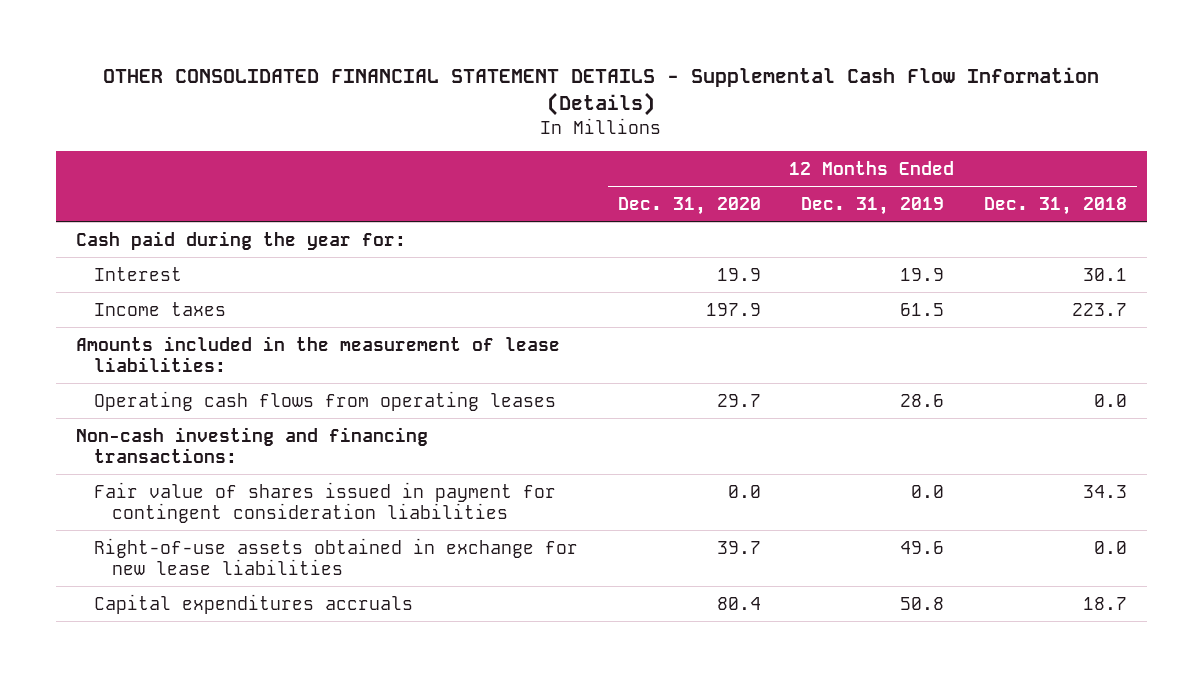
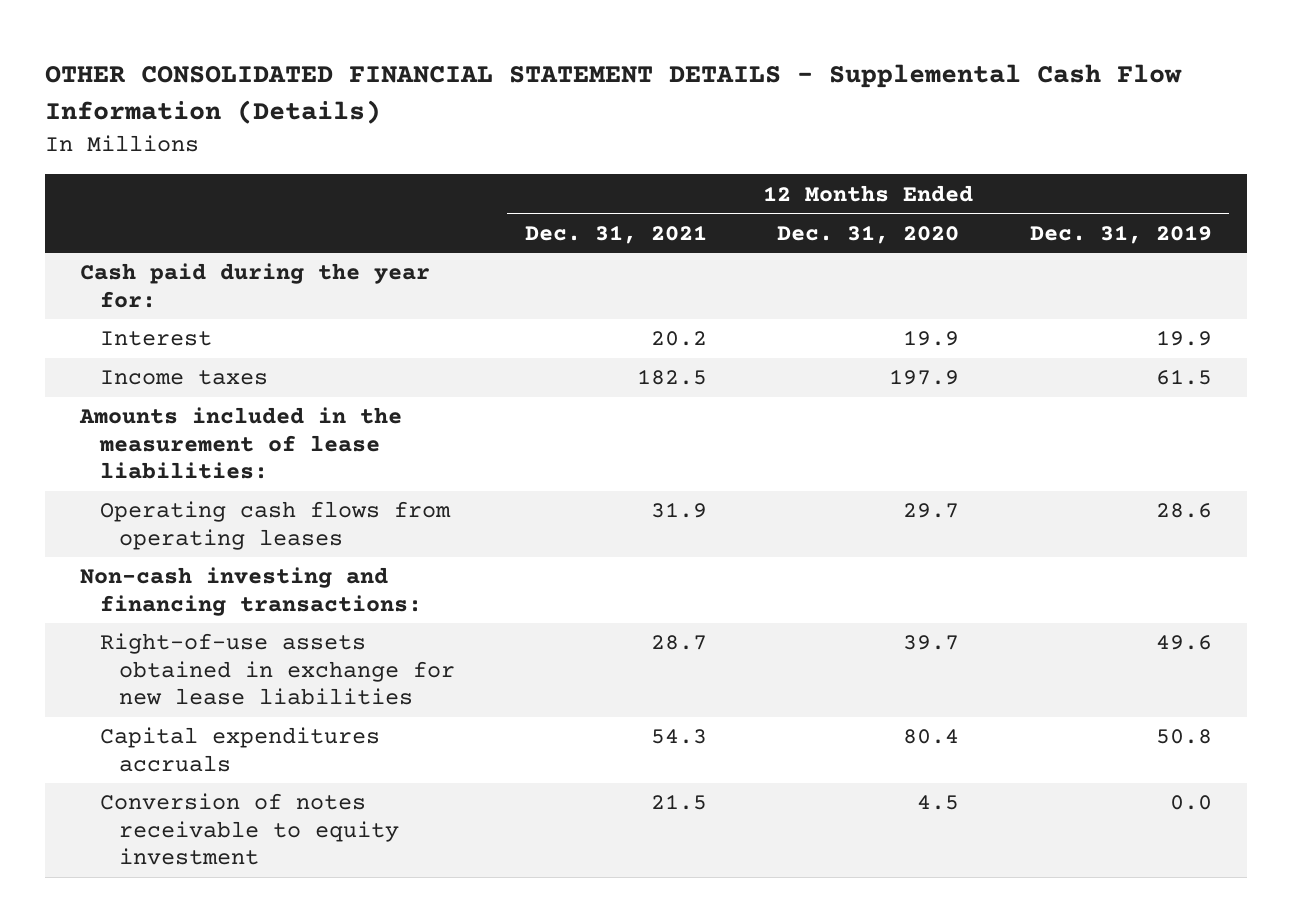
- | 12 Months Ended Dec. 31, 2020 | 12 Months Ended Dec. 31, 2019 | 12 Months Ended Dec. 31, 2018
+ | 12 Months Ended Dec. 31, 2021 | 12 Months Ended Dec. 31, 2020 | 12 Months Ended Dec. 31, 2019
- Fair value of shares issued in payment for contingent consideration liabilities | 0.0 | 0.0 | 34.3
+ Conversion of notes receivable to equity investment | 21.5 | 4.5 | 0.0

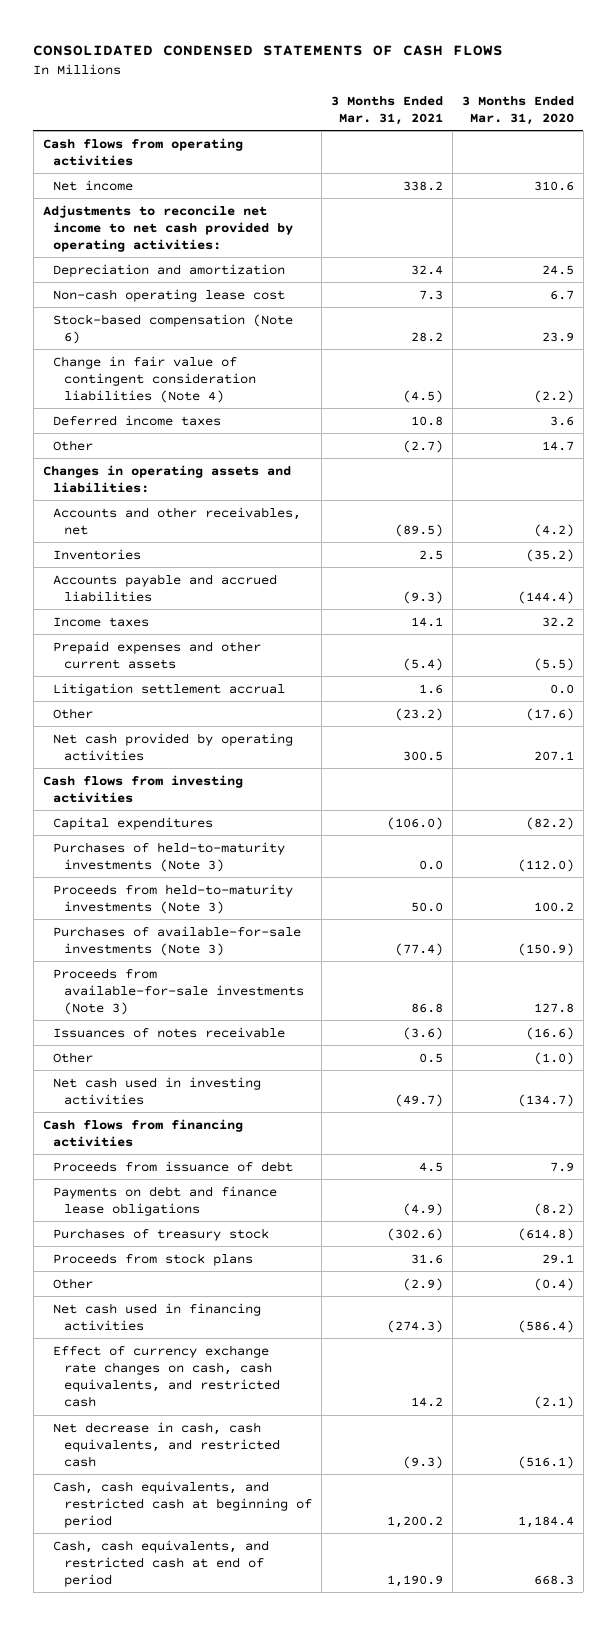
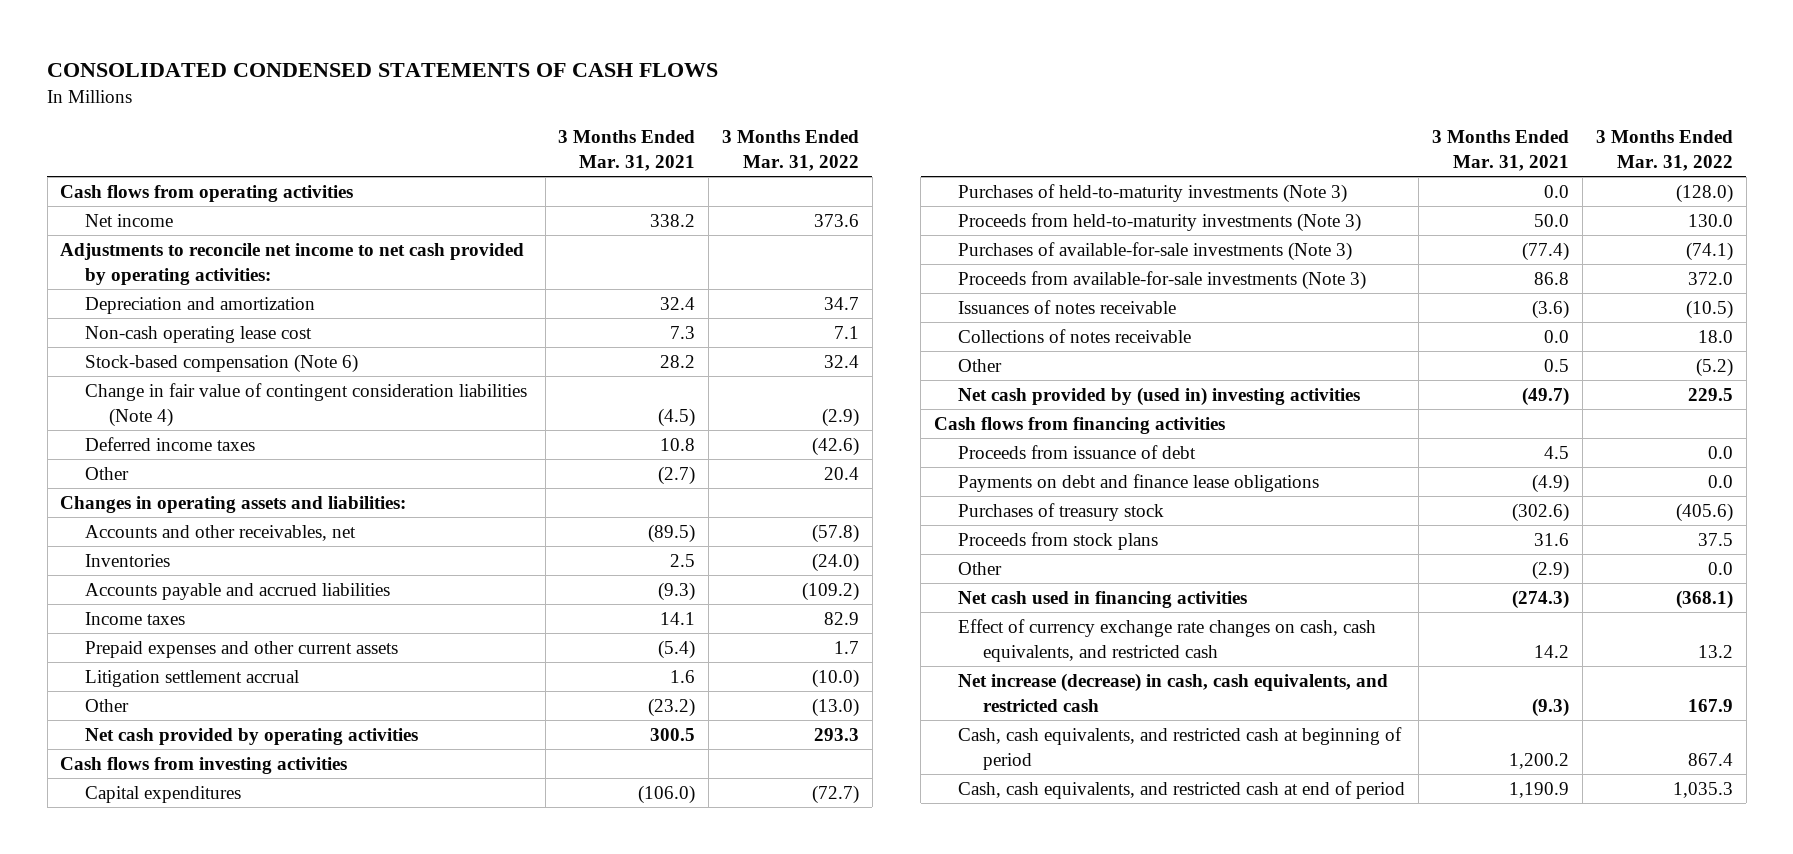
- | 3 Months Ended Mar. 31, 2021 | 3 Months Ended Mar. 31, 2020
+ | 3 Months Ended Mar. 31, 2021 | 3 Months Ended Mar. 31, 2022
+ Collections of notes receivable | 0.0 | 18.0
- Net cash used in investing activities | (49.7) | (134.7)
+ Net cash provided by (used in) investing activities | (49.7) | 229.5
- Net decrease in cash, cash equivalents, and restricted cash | (9.3) | (516.1)
+ Net increase (decrease) in cash, cash equivalents, and restricted cash | (9.3) | 167.9

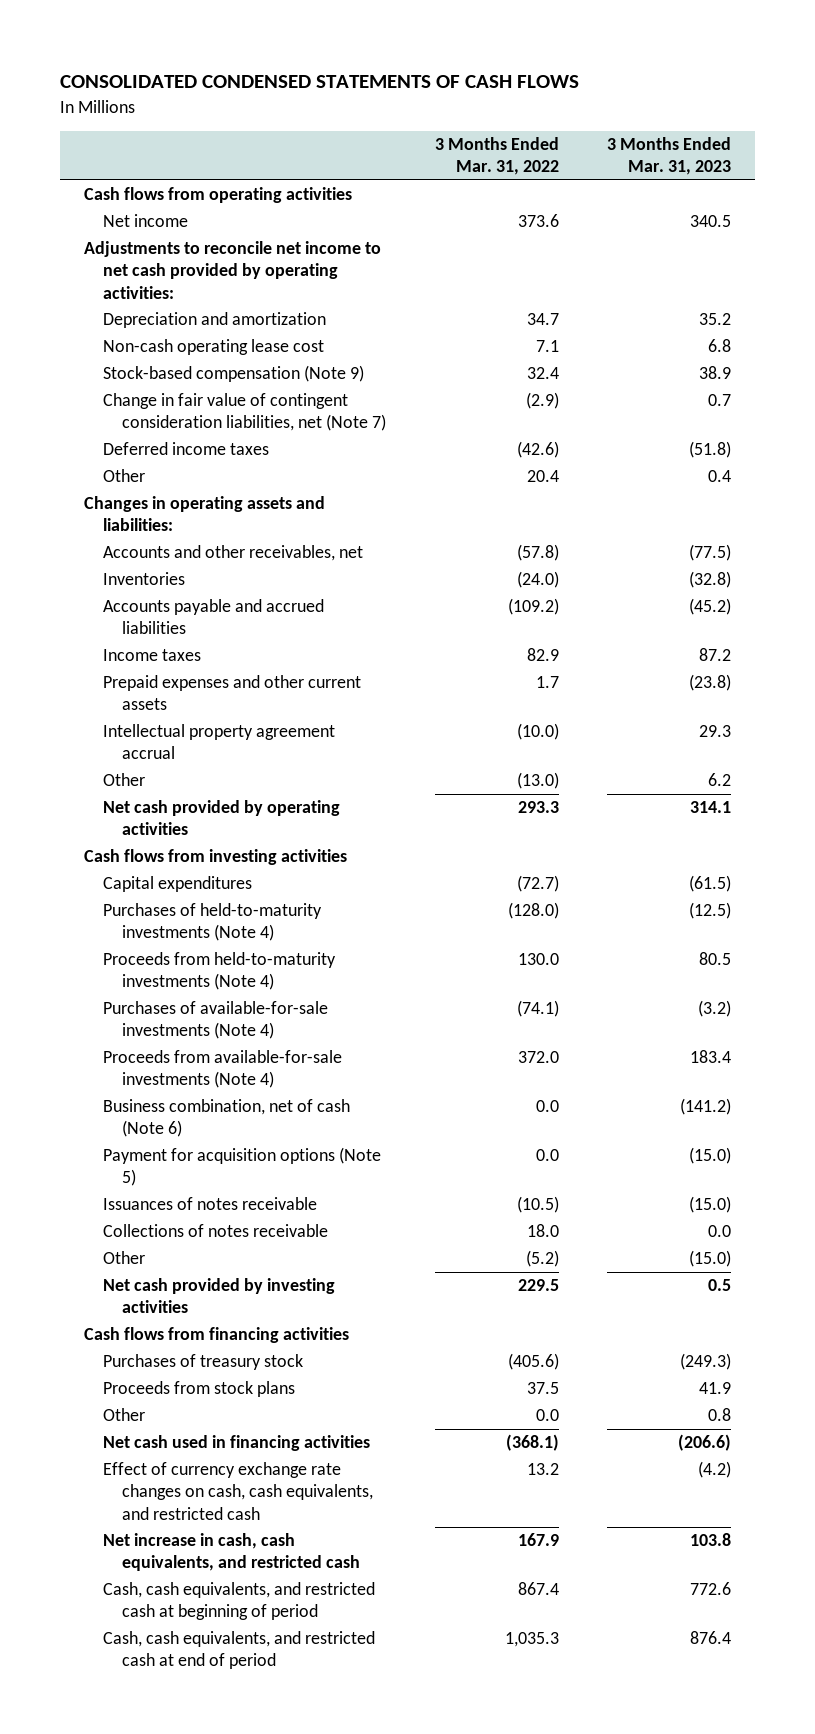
- | 3 Months Ended Mar. 31, 2021 | 3 Months Ended Mar. 31, 2022
+ | 3 Months Ended Mar. 31, 2022 | 3 Months Ended Mar. 31, 2023
- Stock-based compensation (Note 6) | 28.2 | 32.4
- Change in fair value of contingent consideration liabilities (Note 4) | (4.5) | (2.9)
+ Stock-based compensation (Note 9) | 32.4 | 38.9
+ Change in fair value of contingent consideration liabilities, net (Note 7) | (2.9) | 0.7
- Litigation settlement accrual | 1.6 | (10.0)
+ Intellectual property agreement accrual | (10.0) | 29.3
- Purchases of held-to-maturity investments (Note 3) | 0.0 | (128.0)
- Proceeds from held-to-maturity investments (Note 3) | 50.0 | 130.0
- Purchases of available-for-sale investments (Note 3) | (77.4) | (74.1)
- Proceeds from available-for-sale investments (Note 3) | 86.8 | 372.0
+ Purchases of held-to-maturity investments (Note 4) | (128.0) | (12.5)
+ Proceeds from held-to-maturity investments (Note 4) | 130.0 | 80.5
+ Purchases of available-for-sale investments (Note 4) | (74.1) | (3.2)
+ Proceeds from available-for-sale investments (Note 4) | 372.0 | 183.4
+ Business combination, net of cash (Note 6) | 0.0 | (141.2)
+ Payment for acquisition options (Note 5) | 0.0 | (15.0)
- Net cash provided by (used in) investing activities | (49.7) | 229.5
+ Net cash provided by investing activities | 229.5 | 0.5
- Proceeds from issuance of debt | 4.5 | 0.0
- Payments on debt and finance lease obligations | (4.9) | 0.0
- Net increase (decrease) in cash, cash equivalents, and restricted cash | (9.3) | 167.9
+ Net increase in cash, cash equivalents, and restricted cash | 167.9 | 103.8

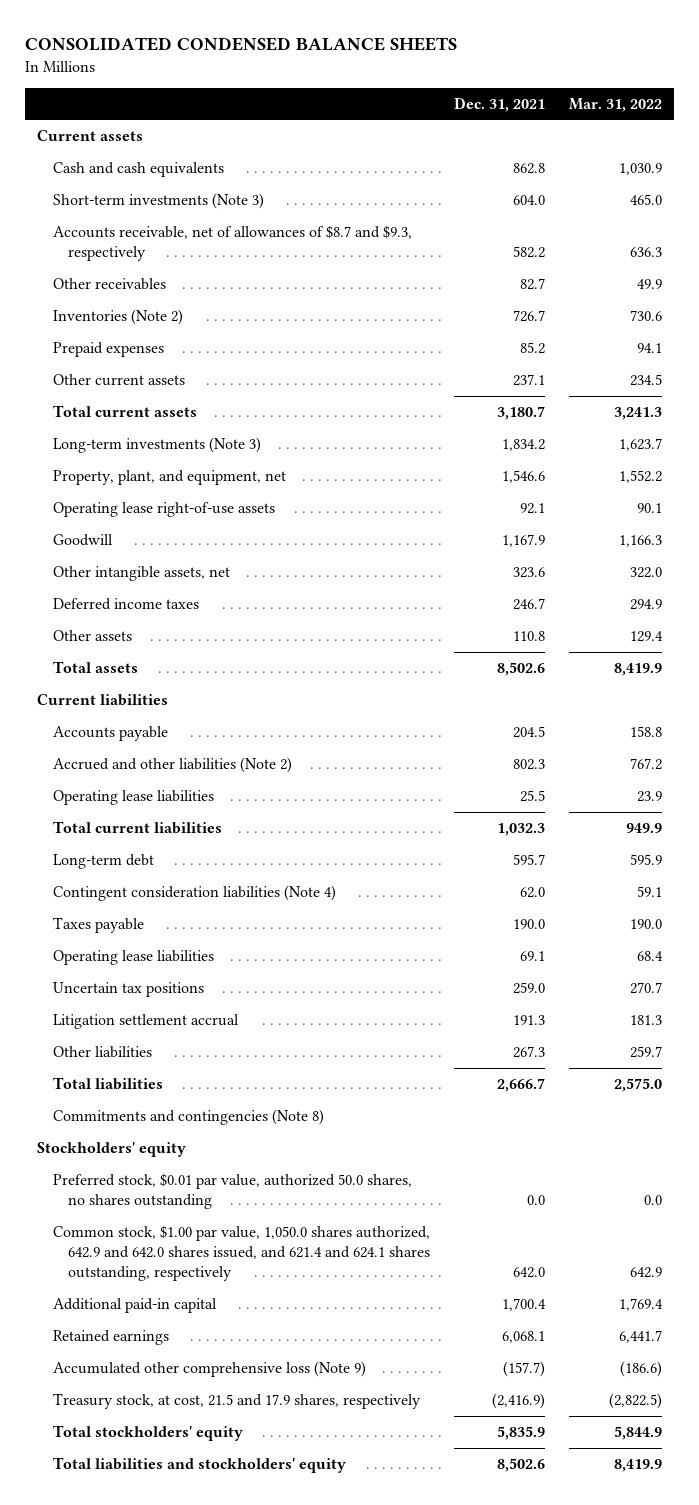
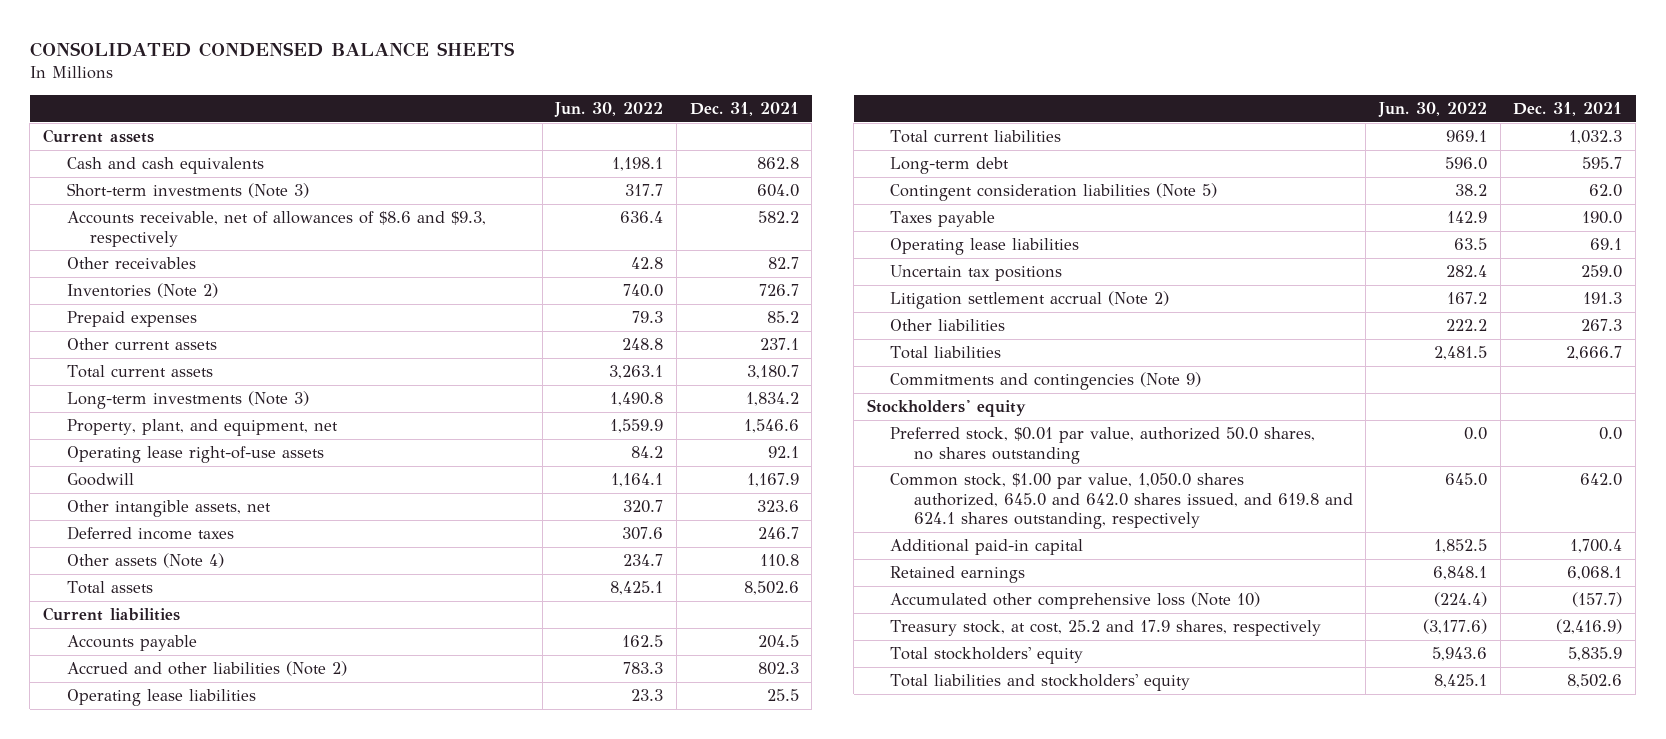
- | Dec. 31, 2021 | Mar. 31, 2022
+ | Jun. 30, 2022 | Dec. 31, 2021
- Accounts receivable, net of allowances of $8.7 and $9.3, respectively | 582.2 | 636.3
+ Accounts receivable, net of allowances of $8.6 and $9.3, respectively | 636.4 | 582.2
- Other assets | 110.8 | 129.4
+ Other assets (Note 4) | 234.7 | 110.8
- Contingent consideration liabilities (Note 4) | 62.0 | 59.1
+ Contingent consideration liabilities (Note 5) | 38.2 | 62.0
- Litigation settlement accrual | 191.3 | 181.3
+ Litigation settlement accrual (Note 2) | 167.2 | 191.3
- Commitments and contingencies (Note 8)
+ Commitments and contingencies (Note 9)
- Common stock, $1.00 par value, 1,050.0 shares authorized, 642.9 and 642.0 shares issued, and 621.4 and 624.1 shares outstanding, respectively | 642.0 | 642.9
+ Common stock, $1.00 par value, 1,050.0 shares authorized, 645.0 and 642.0 shares issued, and 619.8 and 624.1 shares outstanding, respectively | 645.0 | 642.0
- Accumulated other comprehensive loss (Note 9) | (157.7) | (186.6)
- Treasury stock, at cost, 21.5 and 17.9 shares, respectively | (2,416.9) | (2,822.5)
+ Accumulated other comprehensive loss (Note 10) | (224.4) | (157.7)
+ Treasury stock, at cost, 25.2 and 17.9 shares, respectively | (3,177.6) | (2,416.9)

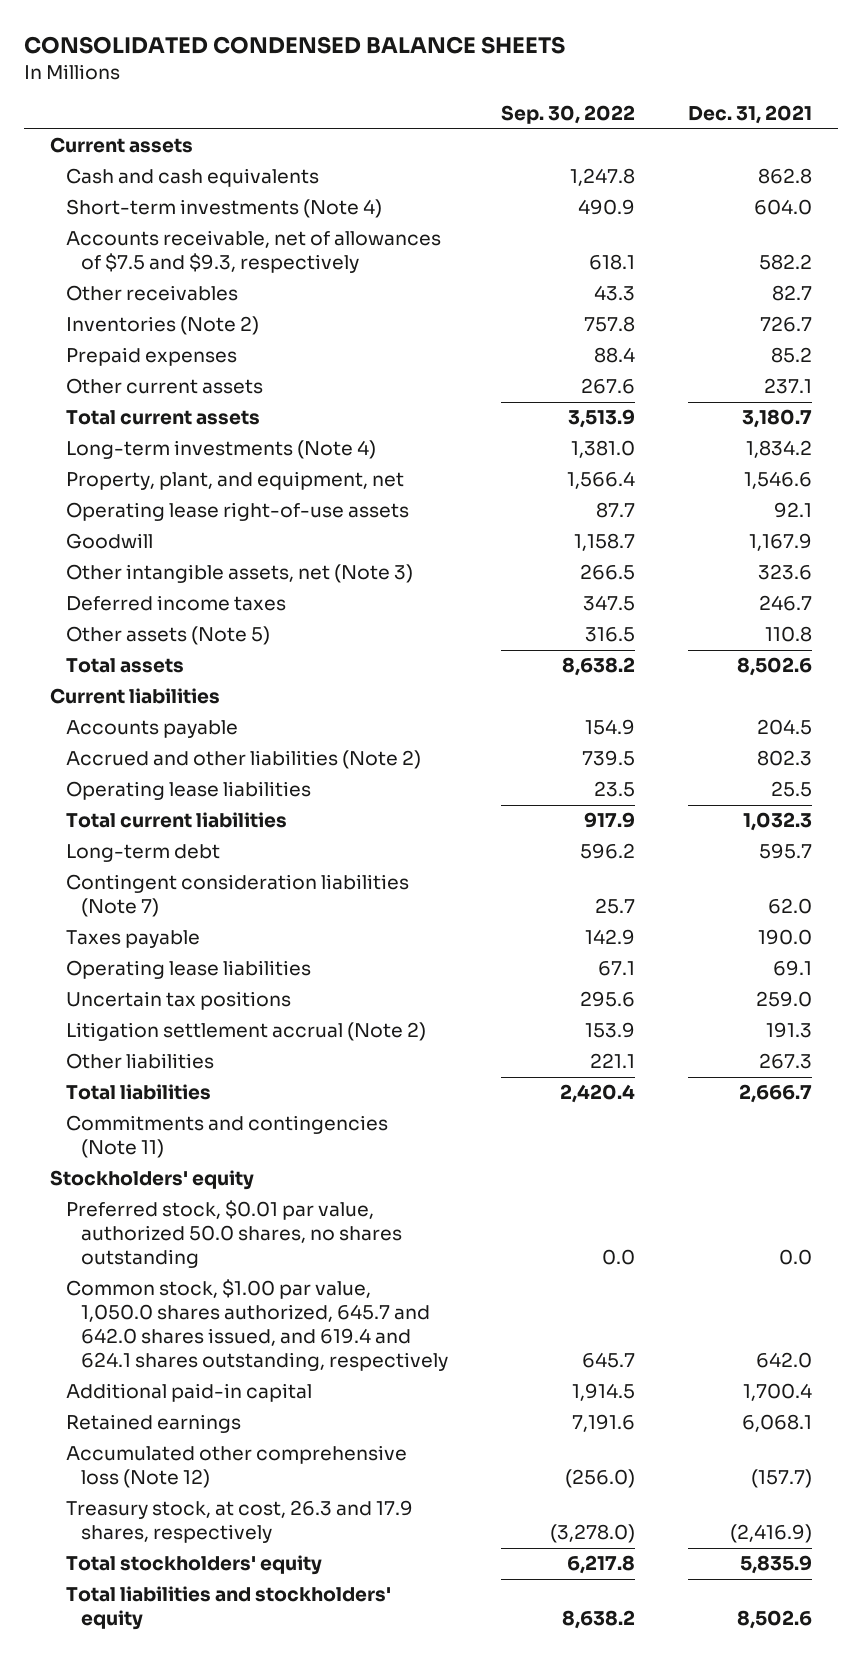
- | Jun. 30, 2022 | Dec. 31, 2021
+ | Sep. 30, 2022 | Dec. 31, 2021
- Short-term investments (Note 3) | 317.7 | 604.0
- Accounts receivable, net of allowances of $8.6 and $9.3, respectively | 636.4 | 582.2
+ Short-term investments (Note 4) | 490.9 | 604.0
+ Accounts receivable, net of allowances of $7.5 and $9.3, respectively | 618.1 | 582.2
- Long-term investments (Note 3) | 1,490.8 | 1,834.2
+ Long-term investments (Note 4) | 1,381.0 | 1,834.2
- Other intangible assets, net | 320.7 | 323.6
+ Other intangible assets, net (Note 3) | 266.5 | 323.6
- Other assets (Note 4) | 234.7 | 110.8
+ Other assets (Note 5) | 316.5 | 110.8
- Contingent consideration liabilities (Note 5) | 38.2 | 62.0
+ Contingent consideration liabilities (Note 7) | 25.7 | 62.0
- Commitments and contingencies (Note 9)
+ Commitments and contingencies (Note 11)
- Common stock, $1.00 par value, 1,050.0 shares authorized, 645.0 and 642.0 shares issued, and 619.8 and 624.1 shares outstanding, respectively | 645.0 | 642.0
+ Common stock, $1.00 par value, 1,050.0 shares authorized, 645.7 and 642.0 shares issued, and 619.4 and 624.1 shares outstanding, respectively | 645.7 | 642.0
- Accumulated other comprehensive loss (Note 10) | (224.4) | (157.7)
- Treasury stock, at cost, 25.2 and 17.9 shares, respectively | (3,177.6) | (2,416.9)
+ Accumulated other comprehensive loss (Note 12) | (256.0) | (157.7)
+ Treasury stock, at cost, 26.3 and 17.9 shares, respectively | (3,278.0) | (2,416.9)

